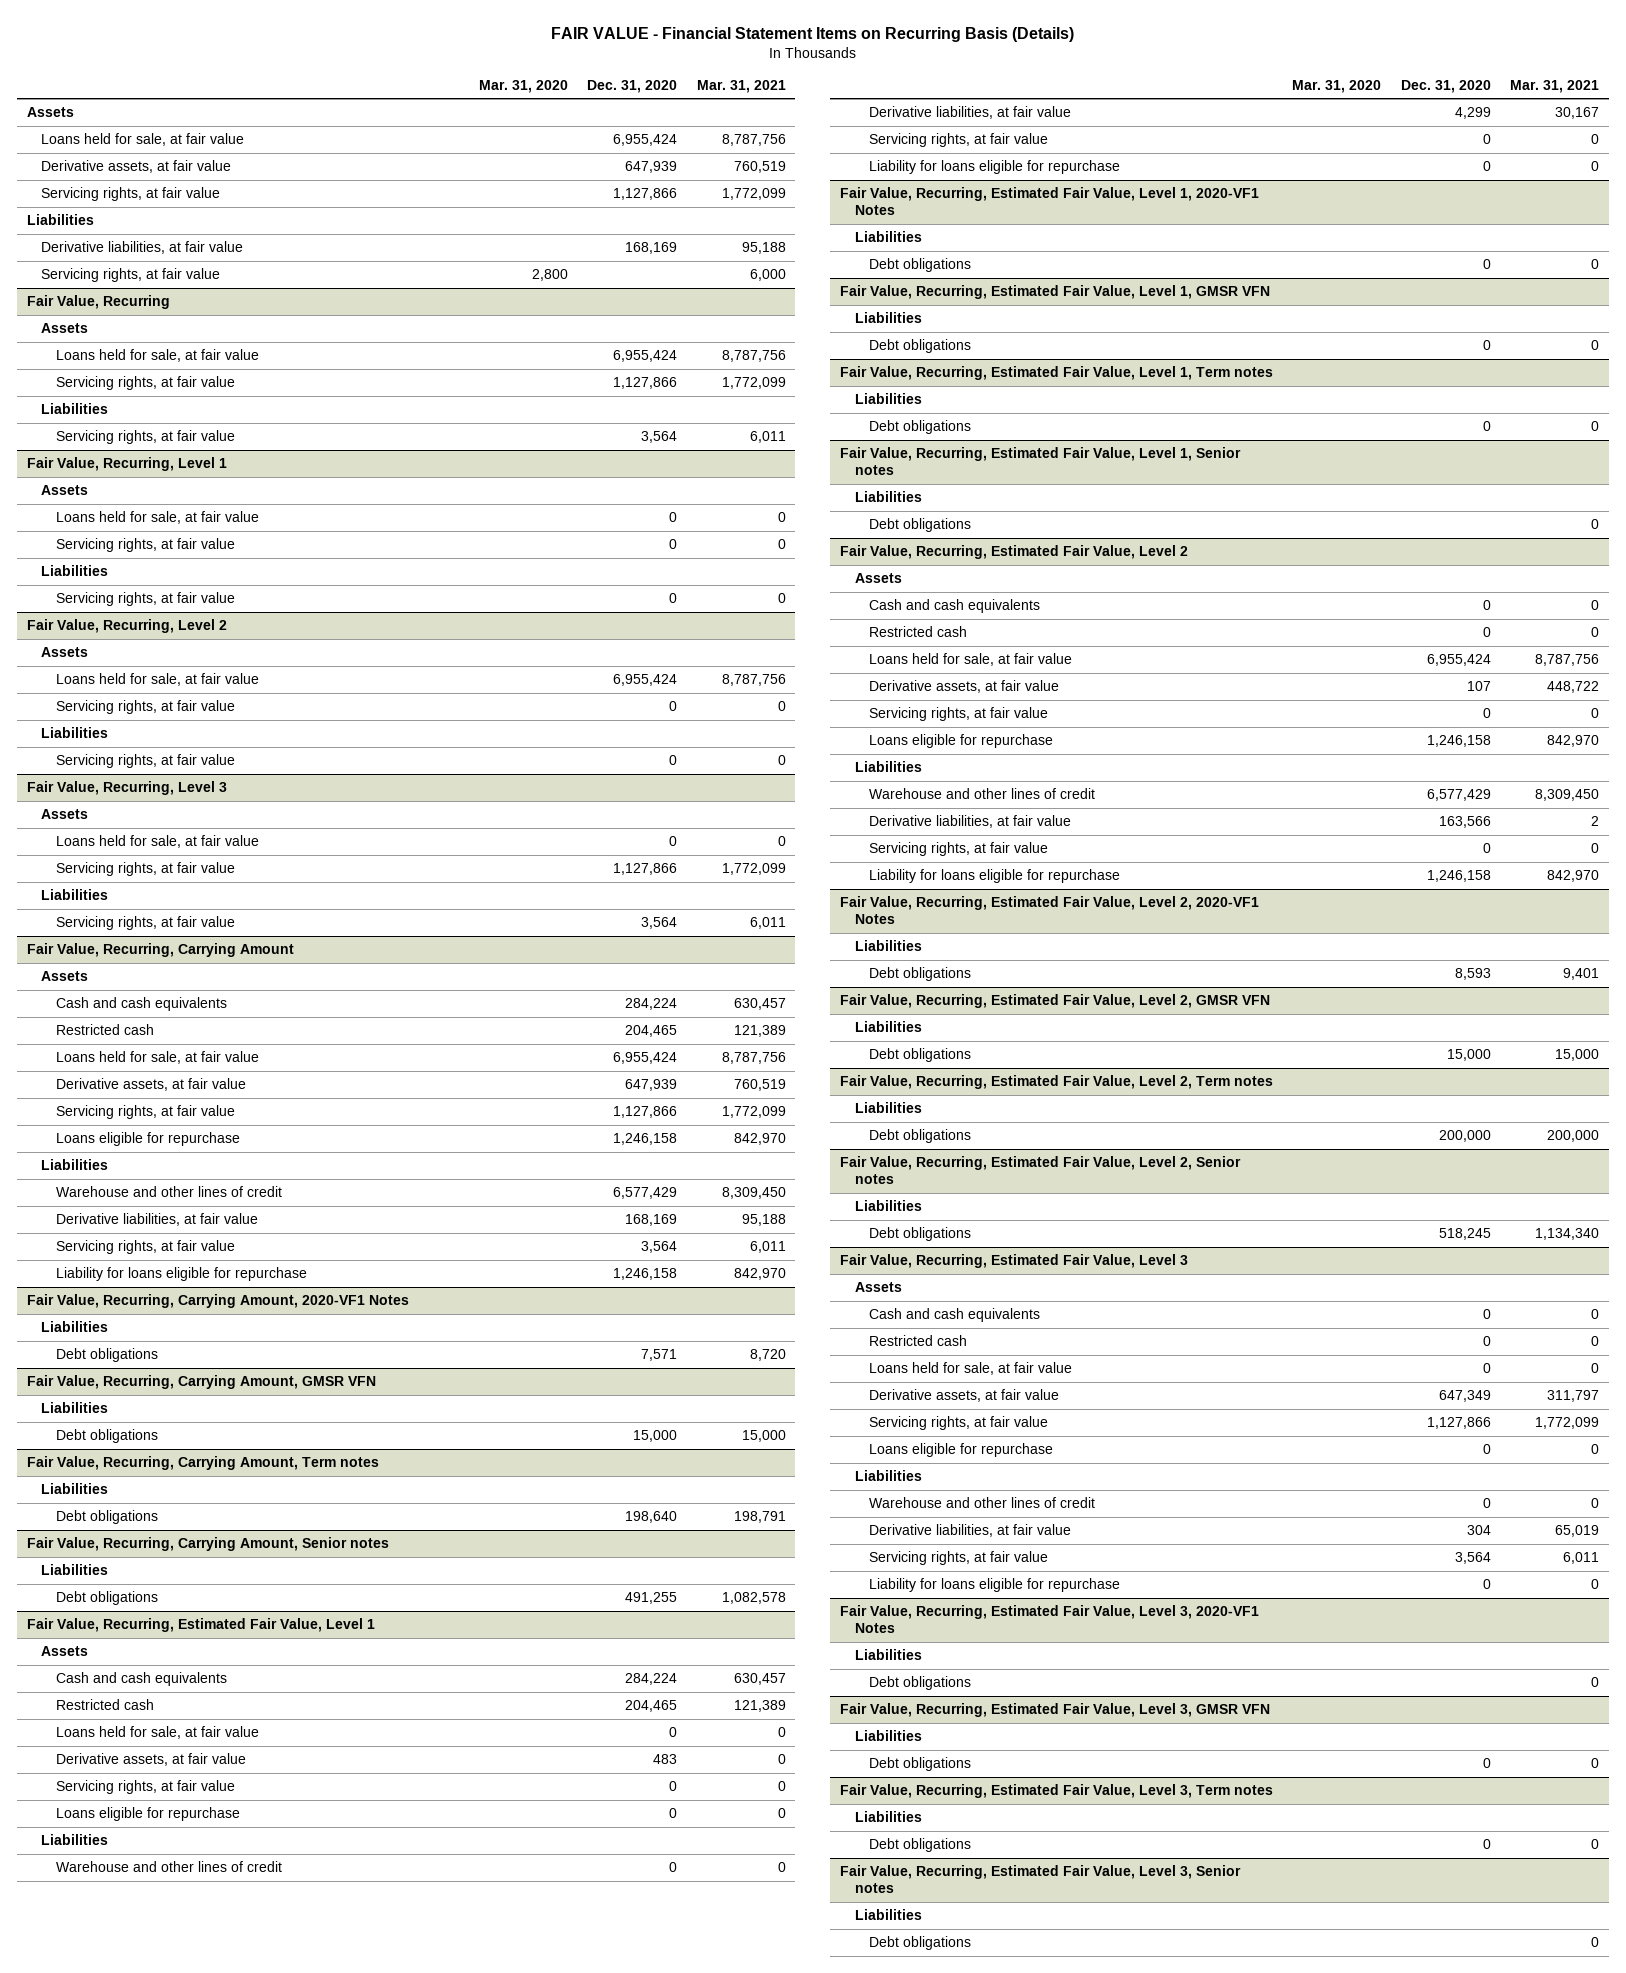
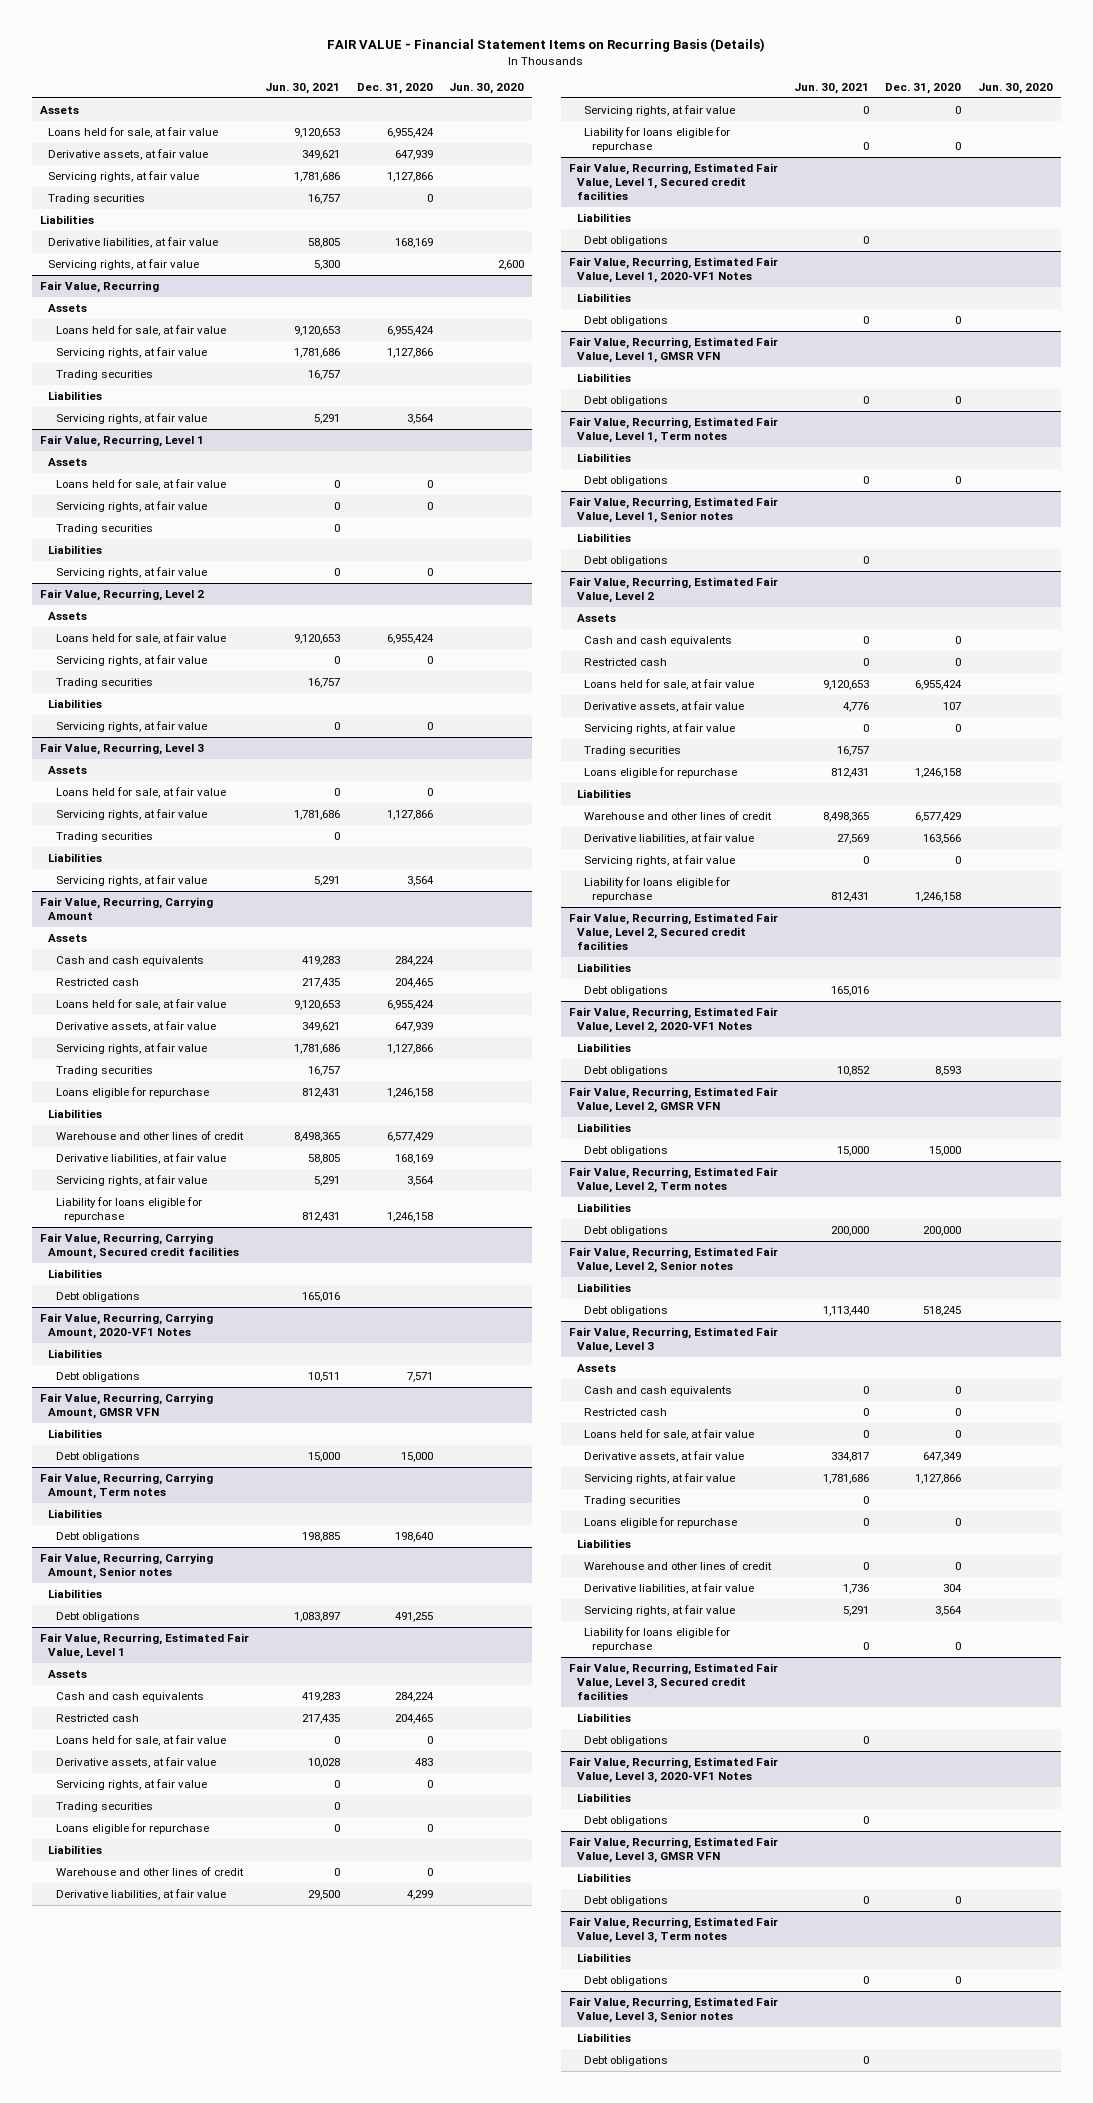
- | Mar. 31, 2020 | Dec. 31, 2020 | Mar. 31, 2021
+ | Jun. 30, 2021 | Dec. 31, 2020 | Jun. 30, 2020
+ Trading securities | 16,757 | 0 |
@ Fair Value, Recurring
+ Trading securities | 16,757 | |
@ Fair Value, Recurring, Level 1
+ Trading securities | 0 | |
@ Fair Value, Recurring, Level 2
+ Trading securities | 16,757 | |
@ Fair Value, Recurring, Level 3
+ Trading securities | 0 | |
@ Fair Value, Recurring, Carrying Amount
+ Trading securities | 16,757 | |
+ Fair Value, Recurring, Carrying Amount, Secured credit facilities
+ Liabilities
+ Debt obligations | 165,016 | |
@ Fair Value, Recurring, Estimated Fair Value, Level 1
+ Trading securities | 0 | |
+ Fair Value, Recurring, Estimated Fair Value, Level 1, Secured credit facilities
+ Liabilities
+ Debt obligations | 0 | |
@ Fair Value, Recurring, Estimated Fair Value, Level 2
+ Trading securities | 16,757 | |
+ Fair Value, Recurring, Estimated Fair Value, Level 2, Secured credit facilities
+ Liabilities
+ Debt obligations | 165,016 | |
@ Fair Value, Recurring, Estimated Fair Value, Level 3
+ Trading securities | 0 | |
+ Fair Value, Recurring, Estimated Fair Value, Level 3, Secured credit facilities
+ Liabilities
+ Debt obligations | 0 | |

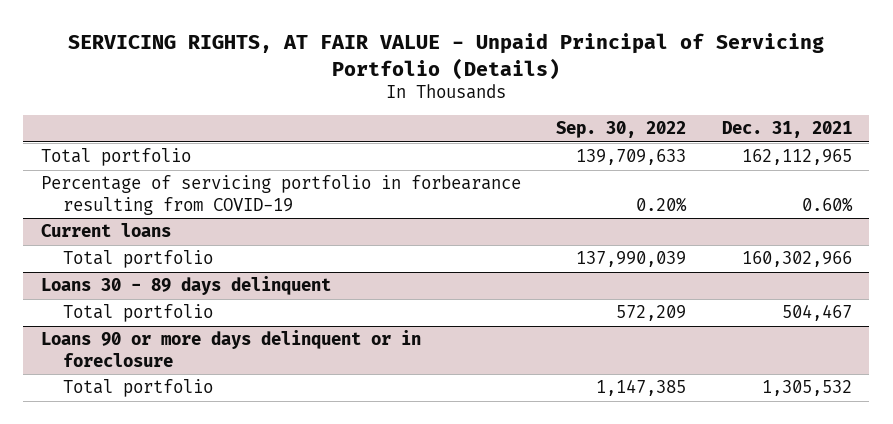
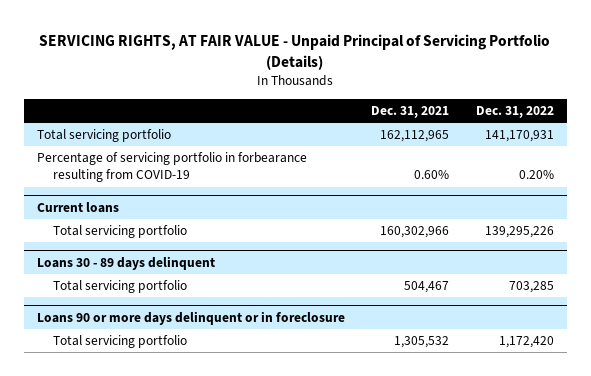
- | Sep. 30, 2022 | Dec. 31, 2021
+ | Dec. 31, 2021 | Dec. 31, 2022
- Total portfolio | 139,709,633 | 162,112,965
+ Total servicing portfolio | 162,112,965 | 141,170,931
@ Current loans
- Total portfolio | 137,990,039 | 160,302,966
+ Total servicing portfolio | 160,302,966 | 139,295,226
@ Loans 30 - 89 days delinquent
- Total portfolio | 572,209 | 504,467
+ Total servicing portfolio | 504,467 | 703,285
@ Loans 90 or more days delinquent or in foreclosure
- Total portfolio | 1,147,385 | 1,305,532
+ Total servicing portfolio | 1,305,532 | 1,172,420

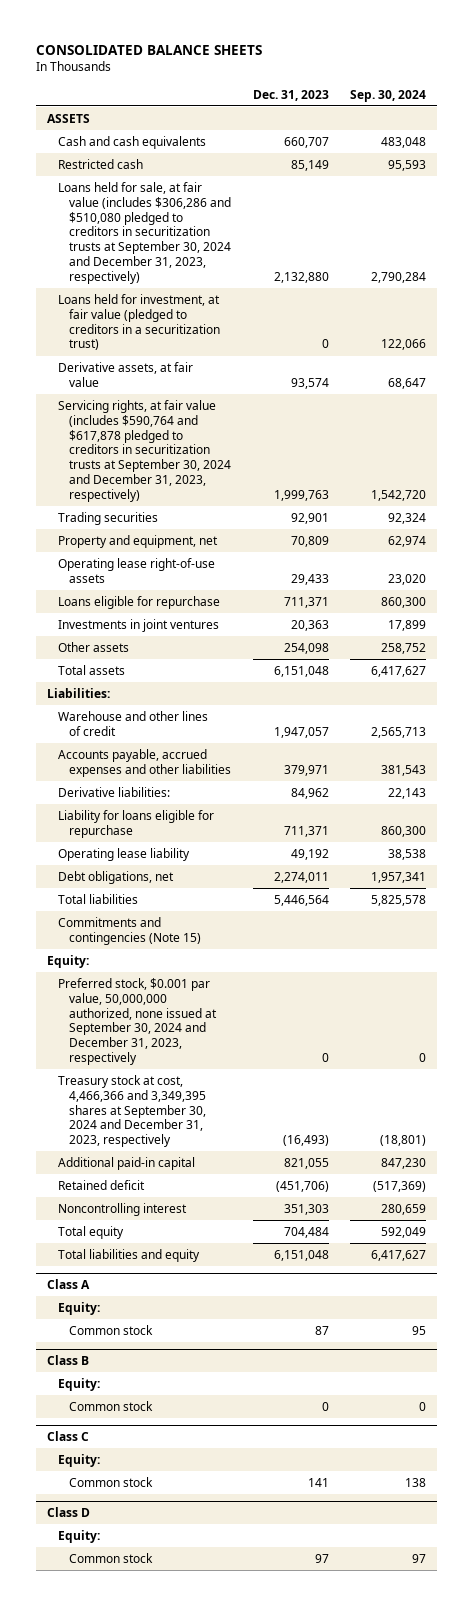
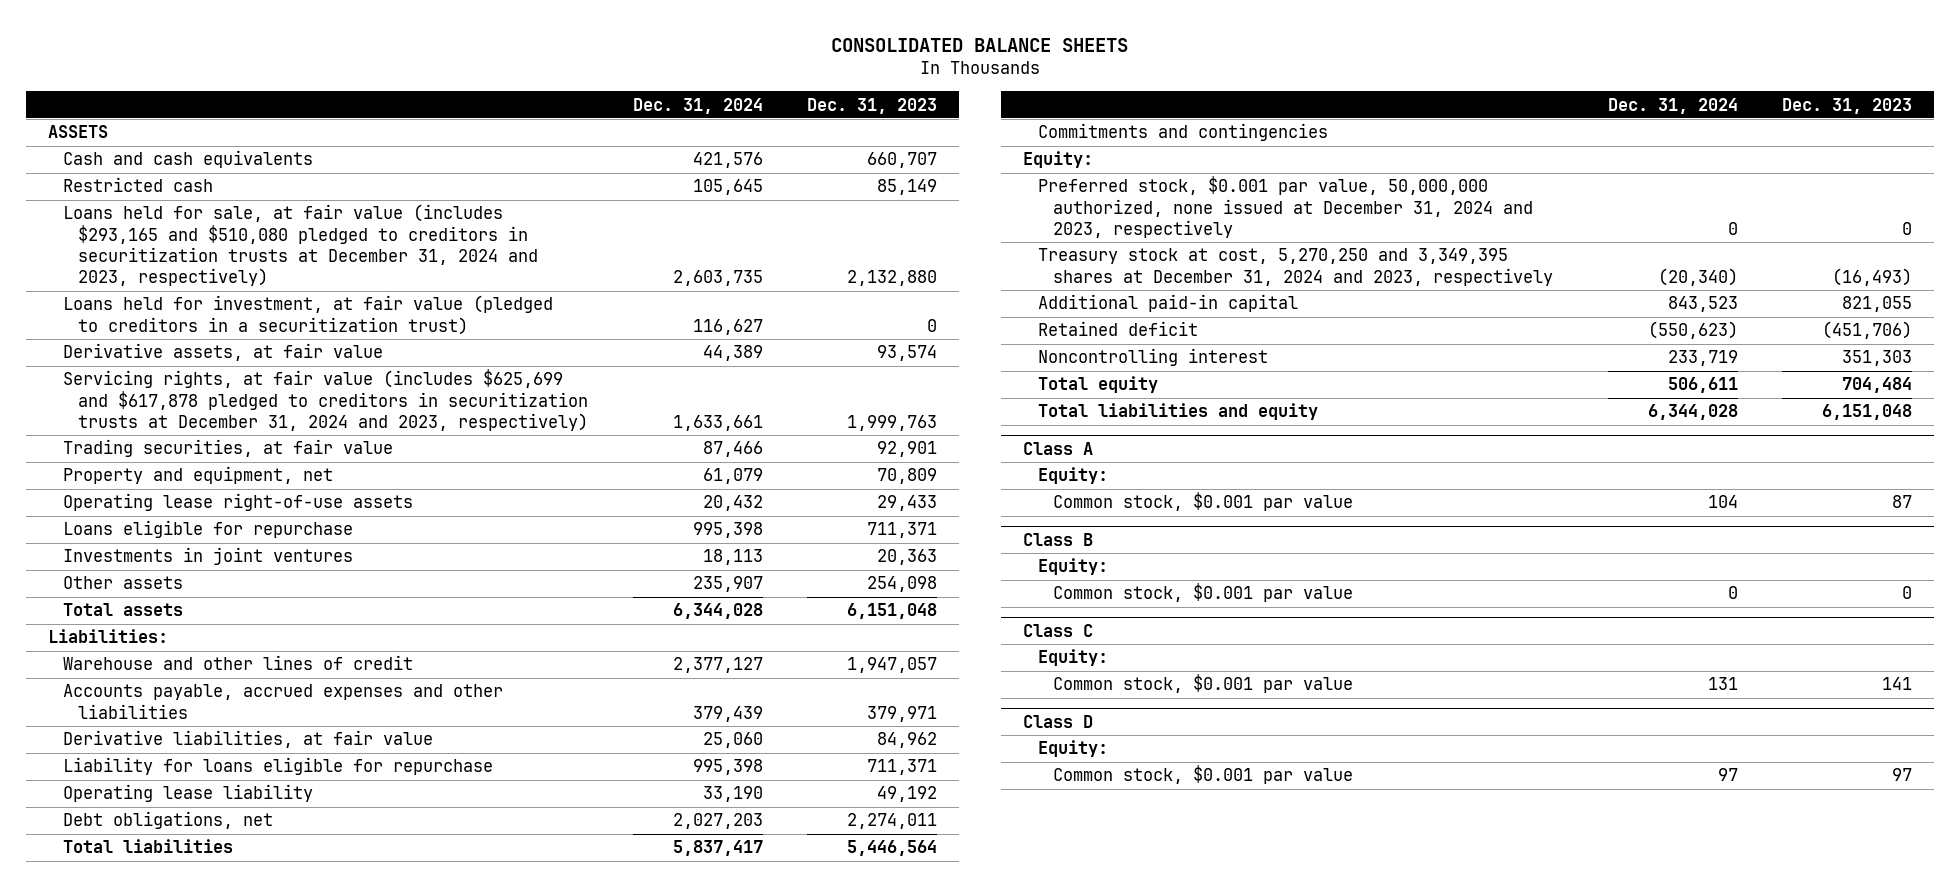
- | Dec. 31, 2023 | Sep. 30, 2024
+ | Dec. 31, 2024 | Dec. 31, 2023
- Loans held for sale, at fair value (includes $306,286 and $510,080 pledged to creditors in securitization trusts at September 30, 2024 and December 31, 2023, respectively) | 2,132,880 | 2,790,284
+ Loans held for sale, at fair value (includes $293,165 and $510,080 pledged to creditors in securitization trusts at December 31, 2024 and 2023, respectively) | 2,603,735 | 2,132,880
- Servicing rights, at fair value (includes $590,764 and $617,878 pledged to creditors in securitization trusts at September 30, 2024 and December 31, 2023, respectively) | 1,999,763 | 1,542,720
- Trading securities | 92,901 | 92,324
+ Servicing rights, at fair value (includes $625,699 and $617,878 pledged to creditors in securitization trusts at December 31, 2024 and 2023, respectively) | 1,633,661 | 1,999,763
+ Trading securities, at fair value | 87,466 | 92,901
- Derivative liabilities: | 84,962 | 22,143
+ Derivative liabilities, at fair value | 25,060 | 84,962
- Commitments and contingencies (Note 15)
+ Commitments and contingencies
- Preferred stock, $0.001 par value, 50,000,000 authorized, none issued at September 30, 2024 and December 31, 2023, respectively | 0 | 0
- Treasury stock at cost, 4,466,366 and 3,349,395 shares at September 30, 2024 and December 31, 2023, respectively | (16,493) | (18,801)
+ Preferred stock, $0.001 par value, 50,000,000 authorized, none issued at December 31, 2024 and 2023, respectively | 0 | 0
+ Treasury stock at cost, 5,270,250 and 3,349,395 shares at December 31, 2024 and 2023, respectively | (20,340) | (16,493)
@ Class A
- Common stock | 87 | 95
+ Common stock, $0.001 par value | 104 | 87
@ Class B
- Common stock | 0 | 0
+ Common stock, $0.001 par value | 0 | 0
@ Class C
- Common stock | 141 | 138
+ Common stock, $0.001 par value | 131 | 141
@ Class D
- Common stock | 97 | 97
+ Common stock, $0.001 par value | 97 | 97

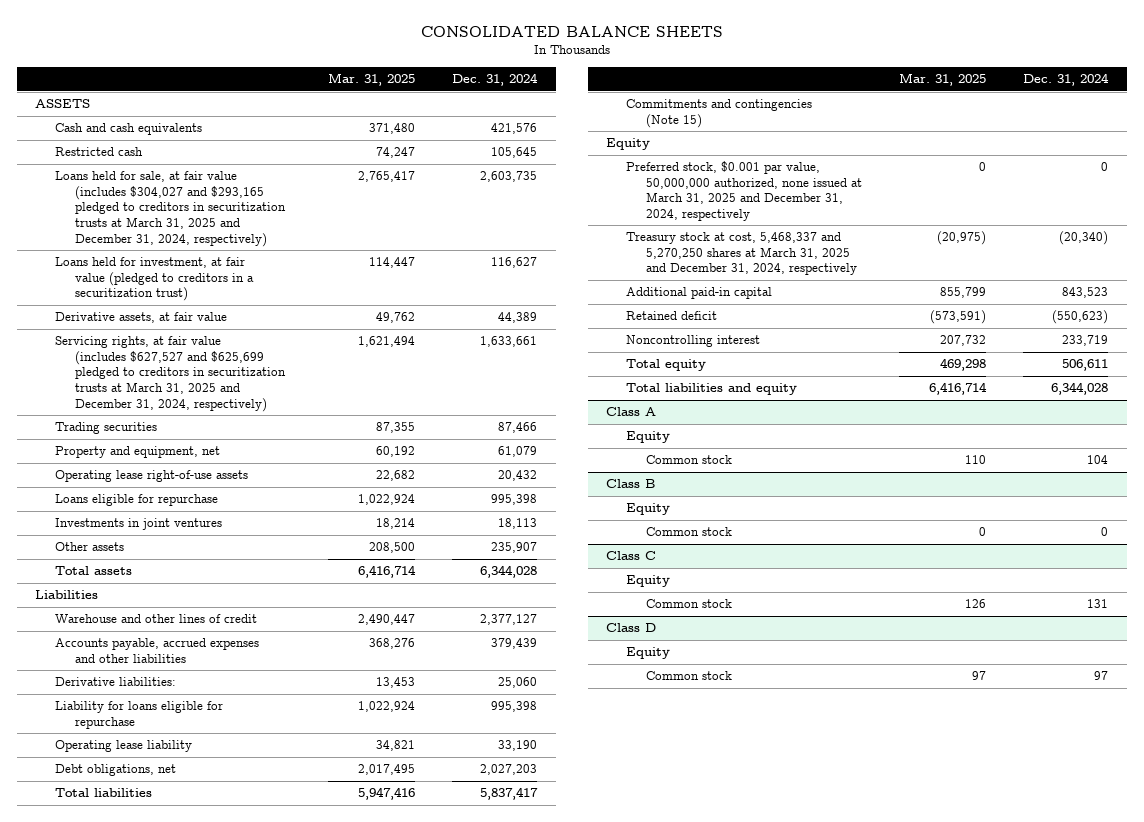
- | Dec. 31, 2024 | Dec. 31, 2023
+ | Mar. 31, 2025 | Dec. 31, 2024
- Loans held for sale, at fair value (includes $293,165 and $510,080 pledged to creditors in securitization trusts at December 31, 2024 and 2023, respectively) | 2,603,735 | 2,132,880
+ Loans held for sale, at fair value (includes $304,027 and $293,165 pledged to creditors in securitization trusts at March 31, 2025 and December 31, 2024, respectively) | 2,765,417 | 2,603,735
- Servicing rights, at fair value (includes $625,699 and $617,878 pledged to creditors in securitization trusts at December 31, 2024 and 2023, respectively) | 1,633,661 | 1,999,763
- Trading securities, at fair value | 87,466 | 92,901
+ Servicing rights, at fair value (includes $627,527 and $625,699 pledged to creditors in securitization trusts at March 31, 2025 and December 31, 2024, respectively) | 1,621,494 | 1,633,661
+ Trading securities | 87,355 | 87,466
- Liabilities:
+ Liabilities
- Derivative liabilities, at fair value | 25,060 | 84,962
+ Derivative liabilities: | 13,453 | 25,060
- Commitments and contingencies
- Equity:
- Preferred stock, $0.001 par value, 50,000,000 authorized, none issued at December 31, 2024 and 2023, respectively | 0 | 0
- Treasury stock at cost, 5,270,250 and 3,349,395 shares at December 31, 2024 and 2023, respectively | (20,340) | (16,493)
+ Commitments and contingencies (Note 15)
+ Equity
+ Preferred stock, $0.001 par value, 50,000,000 authorized, none issued at March 31, 2025 and December 31, 2024, respectively | 0 | 0
+ Treasury stock at cost, 5,468,337 and 5,270,250 shares at March 31, 2025 and December 31, 2024, respectively | (20,975) | (20,340)
@ Class A
- Equity:
- Common stock, $0.001 par value | 104 | 87
+ Equity
+ Common stock | 110 | 104
@ Class B
- Equity:
- Common stock, $0.001 par value | 0 | 0
+ Equity
+ Common stock | 0 | 0
@ Class C
- Equity:
- Common stock, $0.001 par value | 131 | 141
+ Equity
+ Common stock | 126 | 131
@ Class D
- Equity:
- Common stock, $0.001 par value | 97 | 97
+ Equity
+ Common stock | 97 | 97

